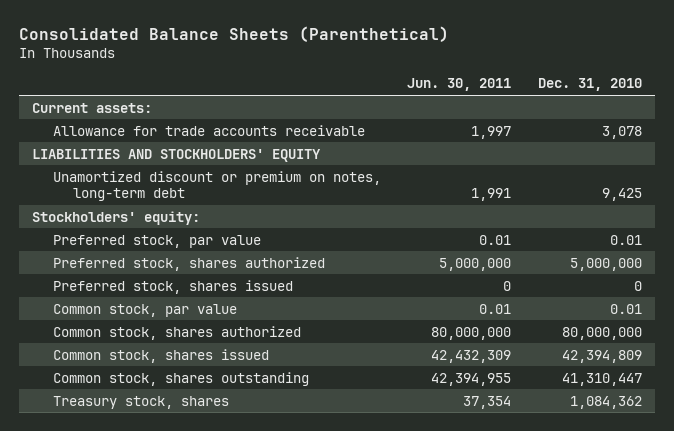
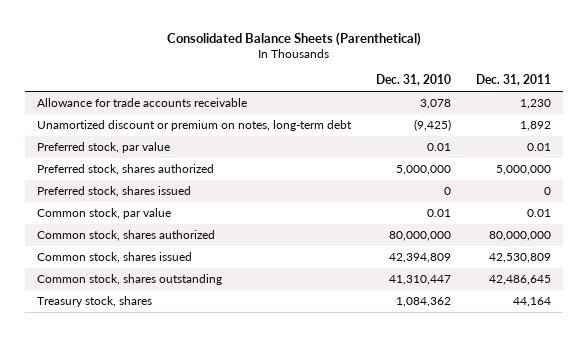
- | Jun. 30, 2011 | Dec. 31, 2010
+ | Dec. 31, 2010 | Dec. 31, 2011
- Current assets:
- LIABILITIES AND STOCKHOLDERS' EQUITY
- Unamortized discount or premium on notes, long-term debt | 1,991 | 9,425
- Stockholders' equity:
+ Unamortized discount or premium on notes, long-term debt | (9,425) | 1,892

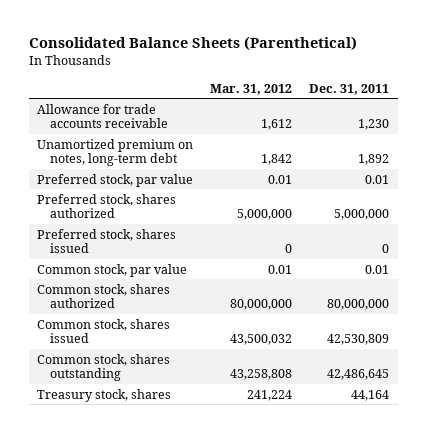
- | Dec. 31, 2010 | Dec. 31, 2011
+ | Mar. 31, 2012 | Dec. 31, 2011
- Unamortized discount or premium on notes, long-term debt | (9,425) | 1,892
+ Unamortized premium on notes, long-term debt | 1,842 | 1,892

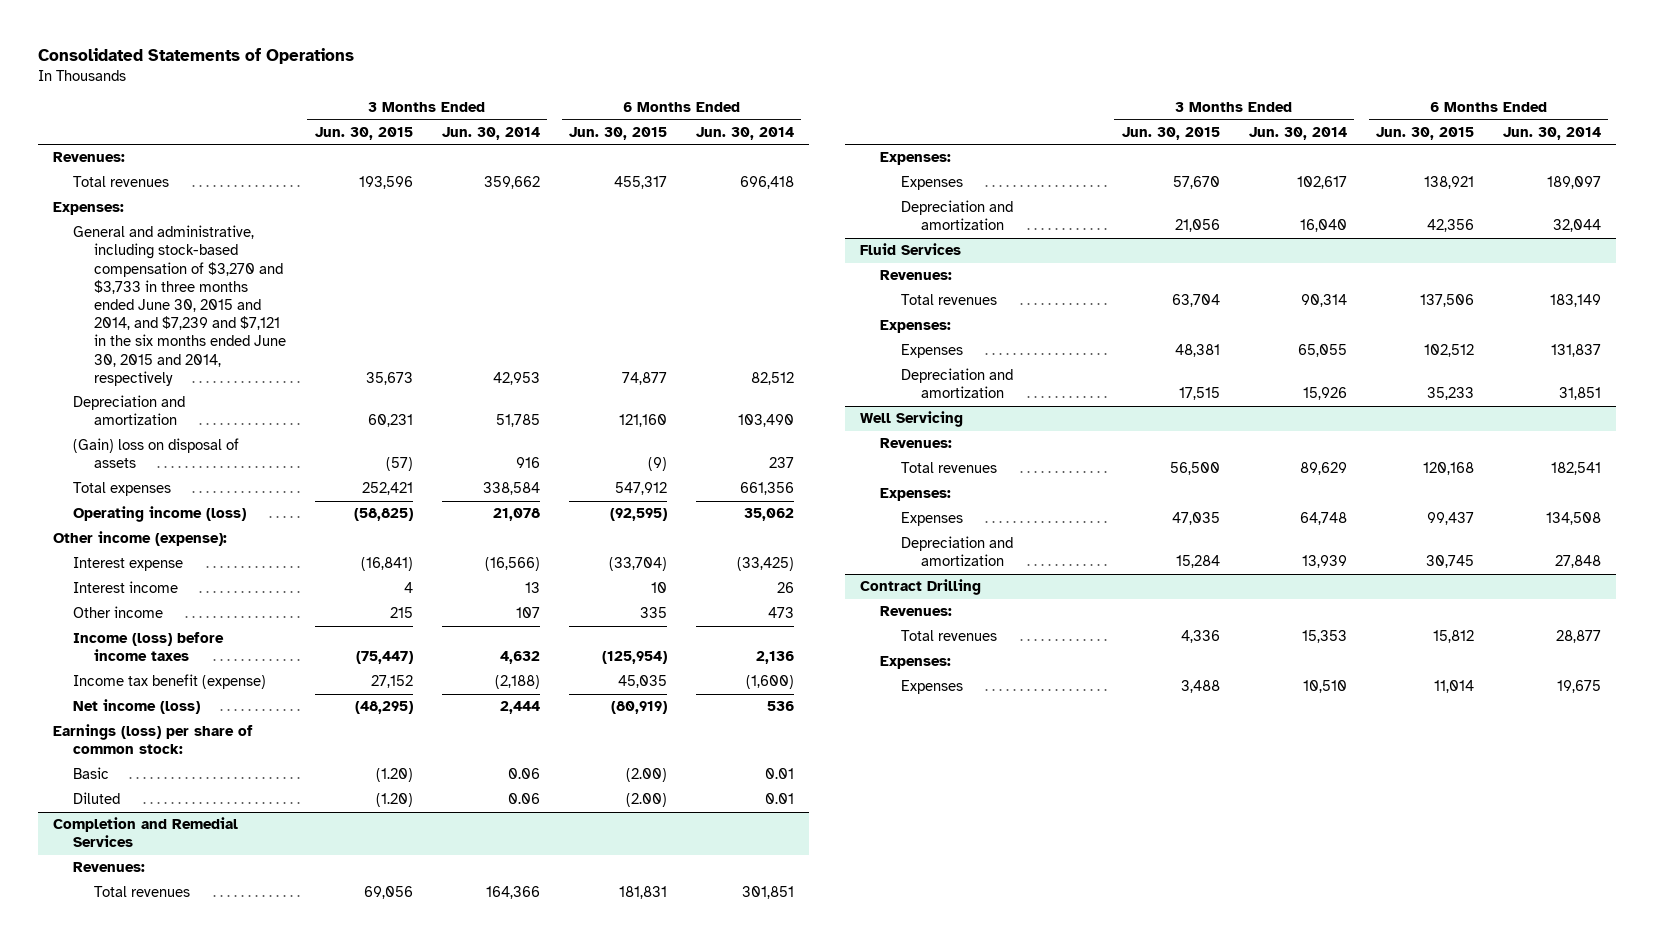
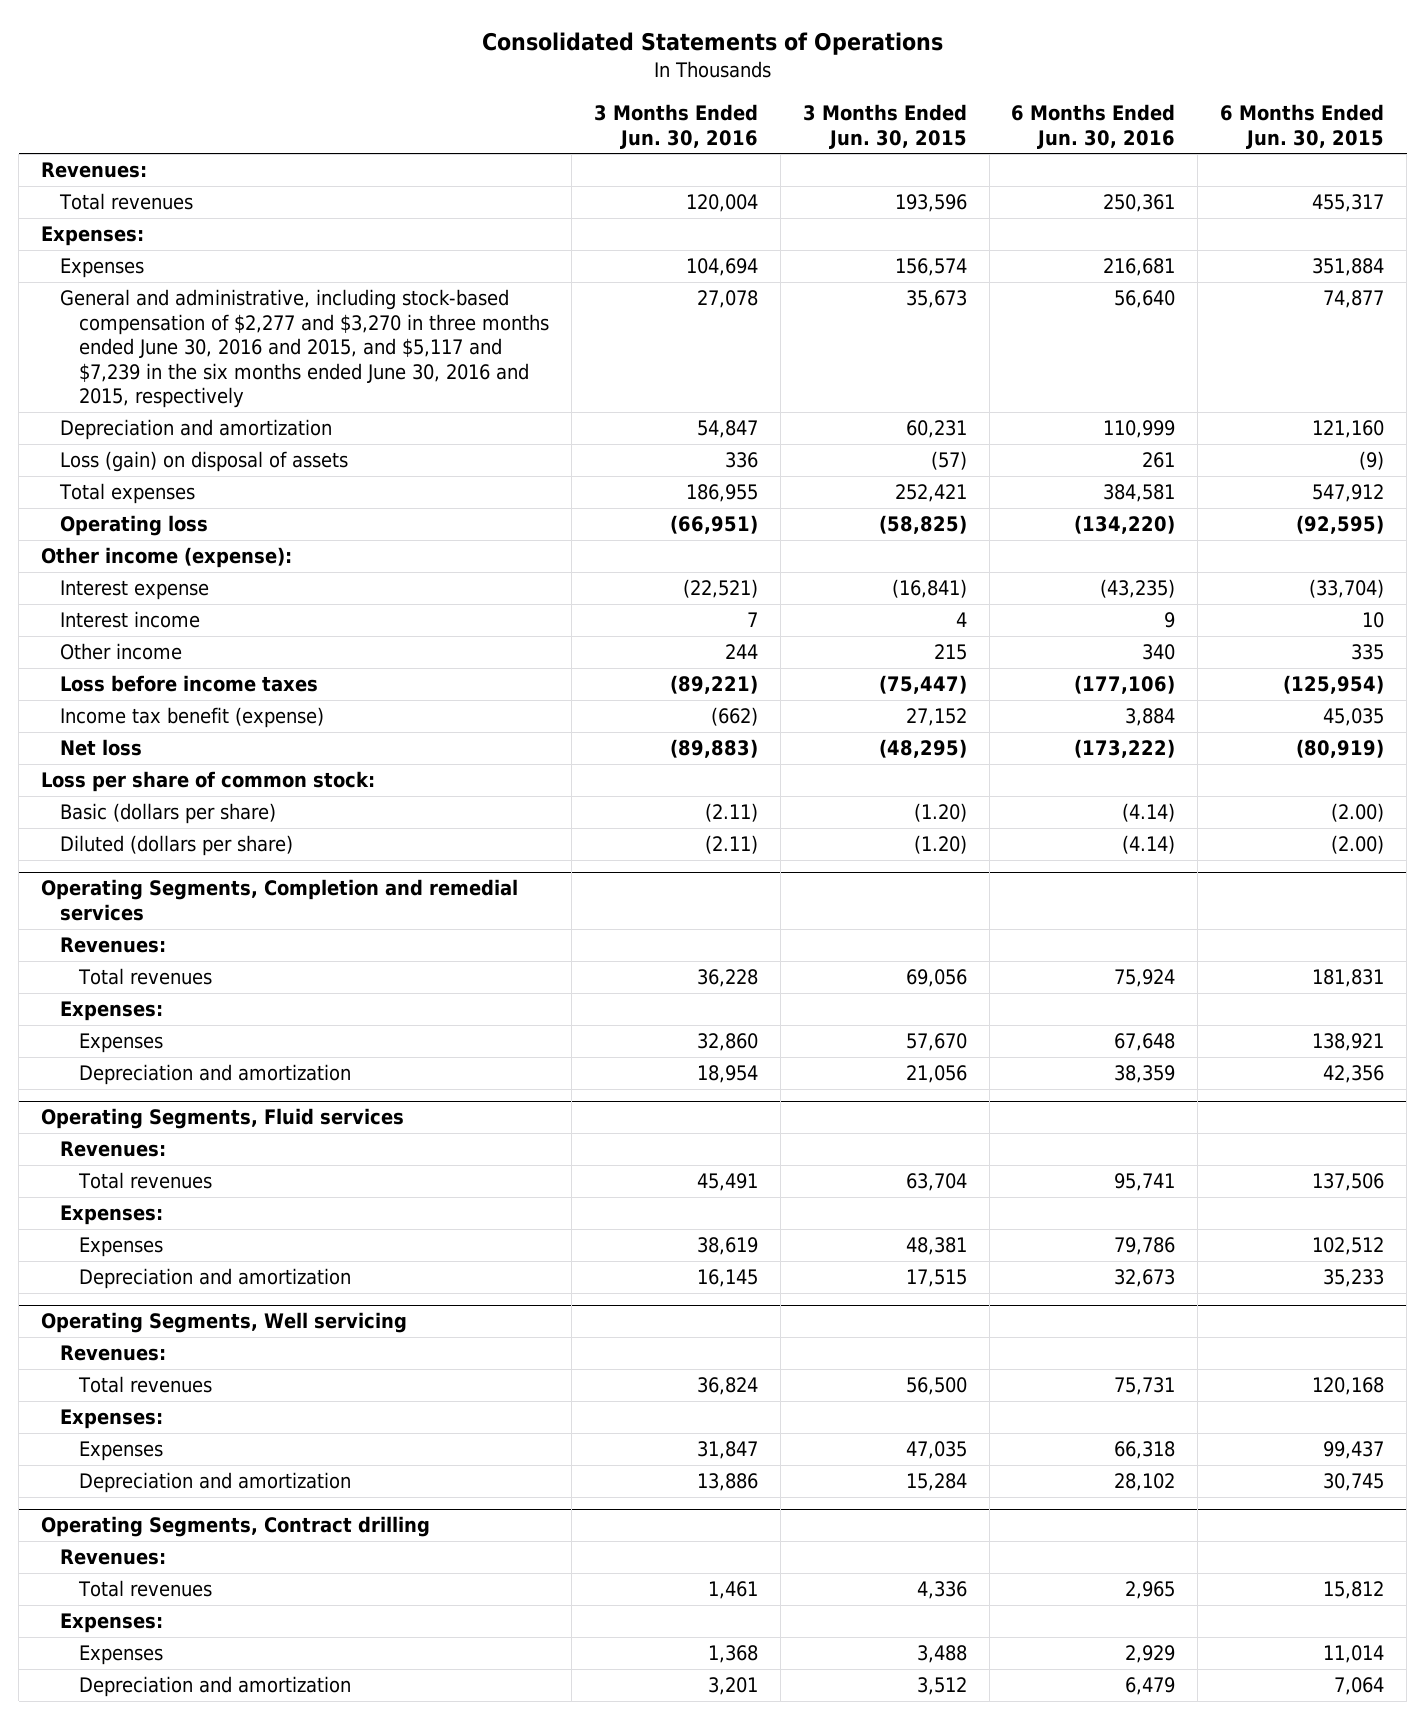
- | 3 Months Ended Jun. 30, 2015 | 3 Months Ended Jun. 30, 2014 | 6 Months Ended Jun. 30, 2015 | 6 Months Ended Jun. 30, 2014
+ | 3 Months Ended Jun. 30, 2016 | 3 Months Ended Jun. 30, 2015 | 6 Months Ended Jun. 30, 2016 | 6 Months Ended Jun. 30, 2015
- General and administrative, including stock-based compensation of $3,270 and $3,733 in three months ended June 30, 2015 and 2014, and $7,239 and $7,121 in the six months ended June 30, 2015 and 2014, respectively | 35,673 | 42,953 | 74,877 | 82,512
+ Expenses | 104,694 | 156,574 | 216,681 | 351,884
+ General and administrative, including stock-based compensation of $2,277 and $3,270 in three months ended June 30, 2016 and 2015, and $5,117 and $7,239 in the six months ended June 30, 2016 and 2015, respectively | 27,078 | 35,673 | 56,640 | 74,877
- (Gain) loss on disposal of assets | (57) | 916 | (9) | 237
+ Loss (gain) on disposal of assets | 336 | (57) | 261 | (9)
- Operating income (loss) | (58,825) | 21,078 | (92,595) | 35,062
+ Operating loss | (66,951) | (58,825) | (134,220) | (92,595)
- Income (loss) before income taxes | (75,447) | 4,632 | (125,954) | 2,136
+ Loss before income taxes | (89,221) | (75,447) | (177,106) | (125,954)
- Net income (loss) | (48,295) | 2,444 | (80,919) | 536
- Earnings (loss) per share of common stock:
- Basic | (1.20) | 0.06 | (2.00) | 0.01
- Diluted | (1.20) | 0.06 | (2.00) | 0.01
- Completion and Remedial Services
+ Net loss | (89,883) | (48,295) | (173,222) | (80,919)
+ Loss per share of common stock:
+ Basic (dollars per share) | (2.11) | (1.20) | (4.14) | (2.00)
+ Diluted (dollars per share) | (2.11) | (1.20) | (4.14) | (2.00)
+ Operating Segments, Completion and remedial services
- Fluid Services
+ Operating Segments, Fluid services
- Well Servicing
+ Operating Segments, Well servicing
- Contract Drilling
+ Operating Segments, Contract drilling
+ Depreciation and amortization | 3,201 | 3,512 | 6,479 | 7,064

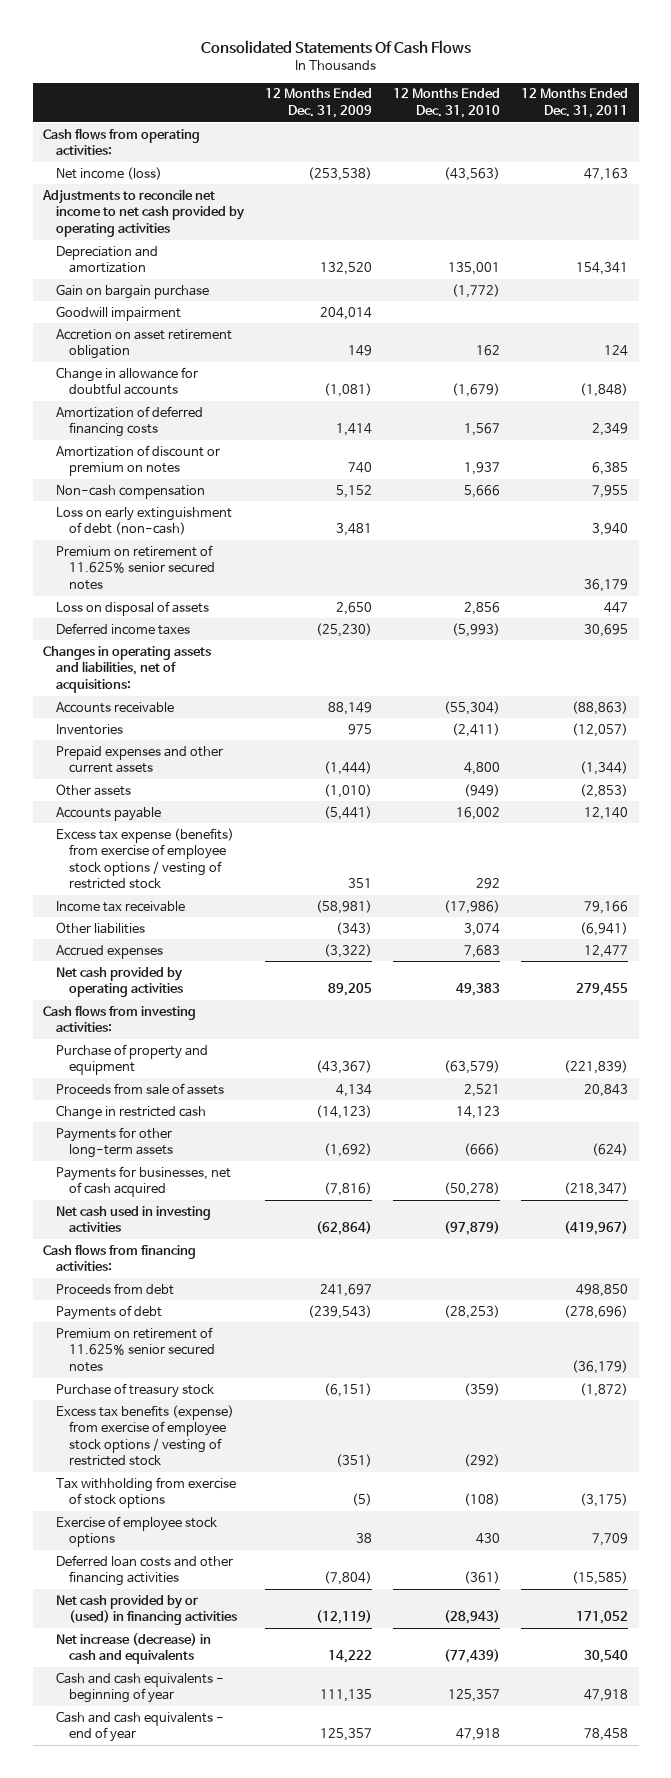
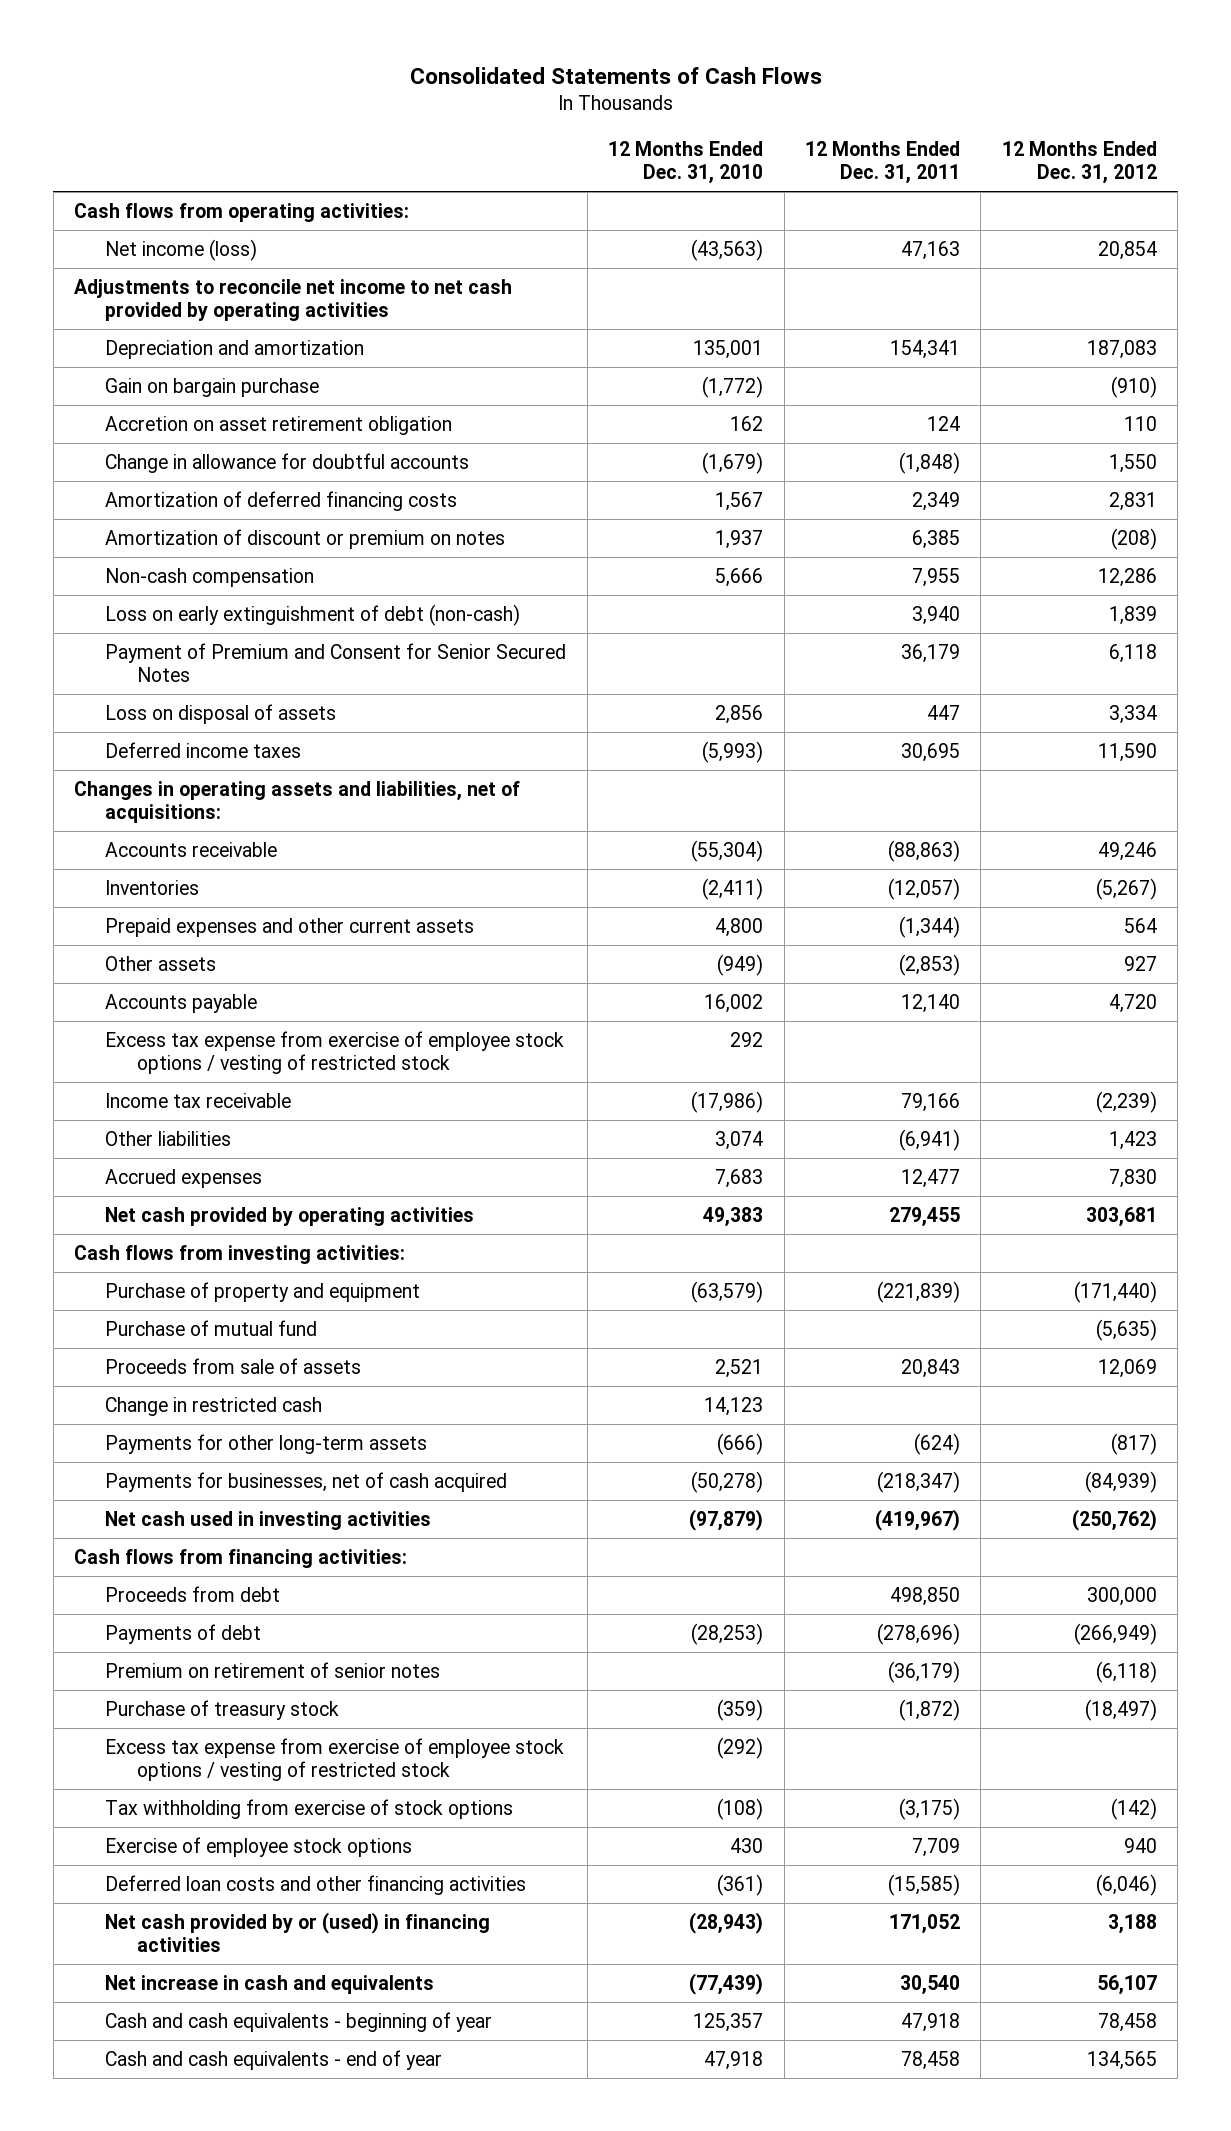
- Consolidated Statements Of Cash Flows
+ Consolidated Statements of Cash Flows
- | 12 Months Ended Dec. 31, 2009 | 12 Months Ended Dec. 31, 2010 | 12 Months Ended Dec. 31, 2011
+ | 12 Months Ended Dec. 31, 2010 | 12 Months Ended Dec. 31, 2011 | 12 Months Ended Dec. 31, 2012
- Goodwill impairment | 204,014 | |
- Premium on retirement of 11.625% senior secured notes | | | 36,179
+ Payment of Premium and Consent for Senior Secured Notes | | 36,179 | 6,118
- Excess tax expense (benefits) from exercise of employee stock options / vesting of restricted stock | 351 | 292 |
+ Excess tax expense from exercise of employee stock options / vesting of restricted stock | 292 | |
+ Purchase of mutual fund | | | (5,635)
- Premium on retirement of 11.625% senior secured notes | | | (36,179)
+ Premium on retirement of senior notes | | (36,179) | (6,118)
- Excess tax benefits (expense) from exercise of employee stock options / vesting of restricted stock | (351) | (292) |
+ Excess tax expense from exercise of employee stock options / vesting of restricted stock | (292) | |
- Net increase (decrease) in cash and equivalents | 14,222 | (77,439) | 30,540
+ Net increase in cash and equivalents | (77,439) | 30,540 | 56,107

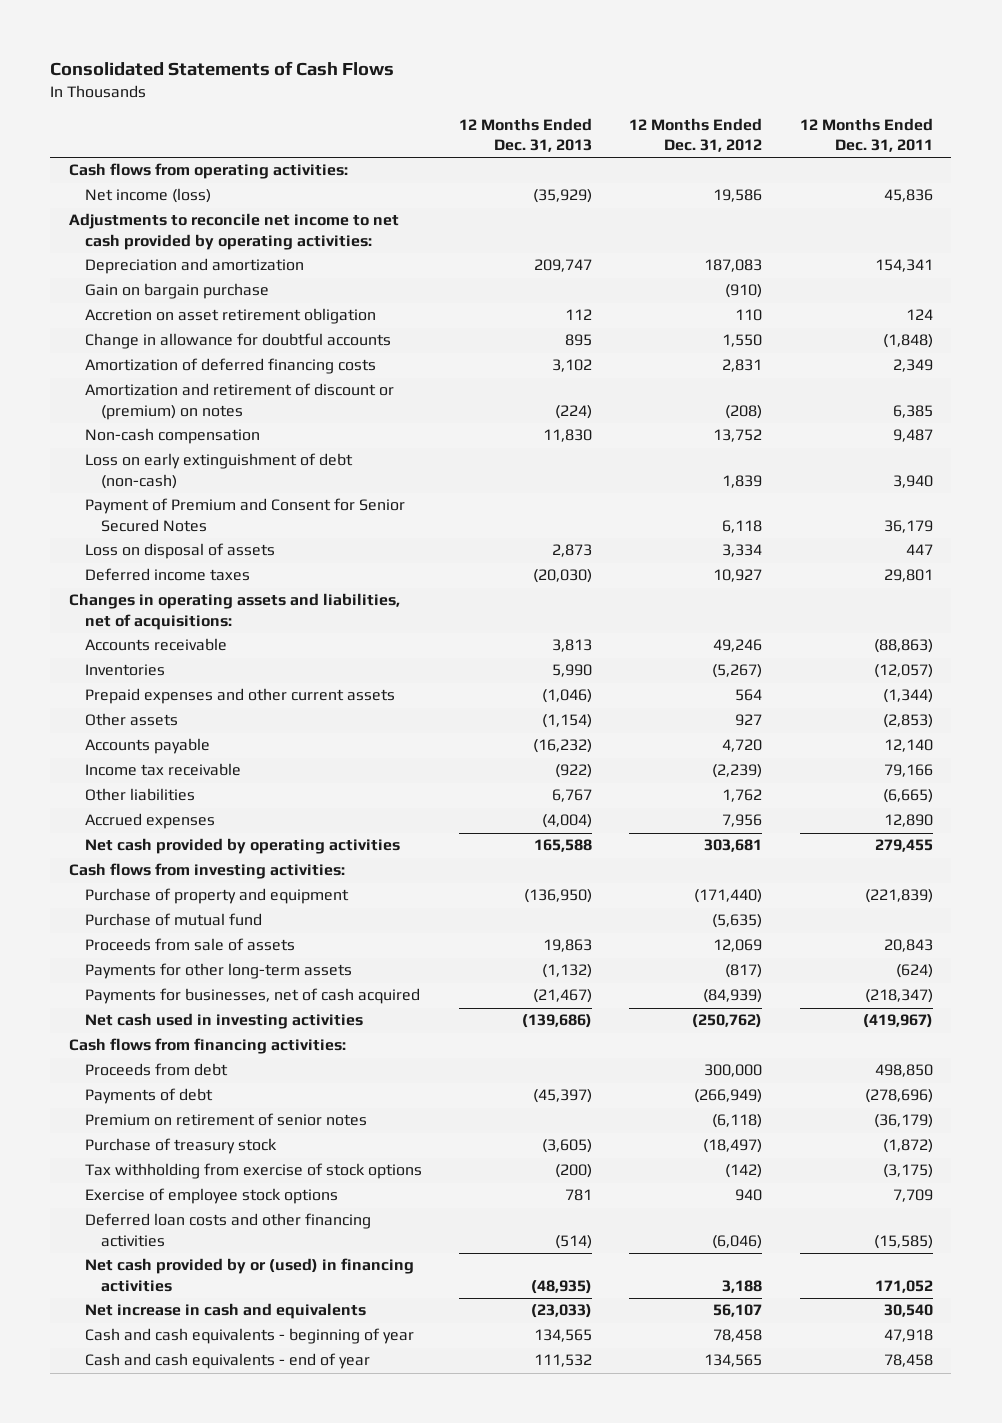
- | 12 Months Ended Dec. 31, 2010 | 12 Months Ended Dec. 31, 2011 | 12 Months Ended Dec. 31, 2012
+ | 12 Months Ended Dec. 31, 2013 | 12 Months Ended Dec. 31, 2012 | 12 Months Ended Dec. 31, 2011
- Net income (loss) | (43,563) | 47,163 | 20,854
- Adjustments to reconcile net income to net cash provided by operating activities
+ Net income (loss) | (35,929) | 19,586 | 45,836
+ Adjustments to reconcile net income to net cash provided by operating activities:
- Amortization of discount or premium on notes | 1,937 | 6,385 | (208)
- Non-cash compensation | 5,666 | 7,955 | 12,286
+ Amortization and retirement of discount or (premium) on notes | (224) | (208) | 6,385
+ Non-cash compensation | 11,830 | 13,752 | 9,487
- Deferred income taxes | (5,993) | 30,695 | 11,590
+ Deferred income taxes | (20,030) | 10,927 | 29,801
- Excess tax expense from exercise of employee stock options / vesting of restricted stock | 292 | |
- Other liabilities | 3,074 | (6,941) | 1,423
- Accrued expenses | 7,683 | 12,477 | 7,830
+ Other liabilities | 6,767 | 1,762 | (6,665)
+ Accrued expenses | (4,004) | 7,956 | 12,890
- Change in restricted cash | 14,123 | |
- Excess tax expense from exercise of employee stock options / vesting of restricted stock | (292) | |

